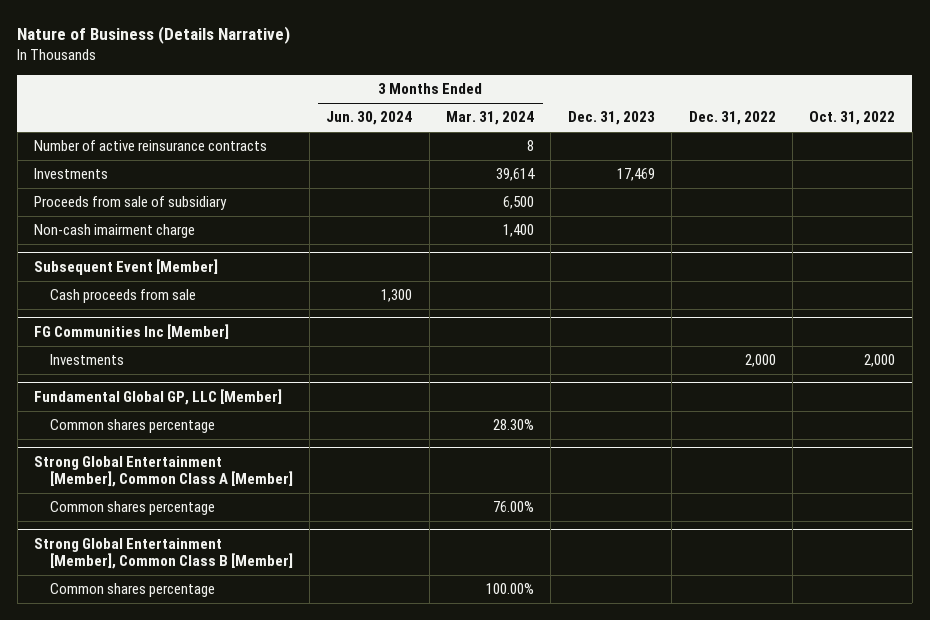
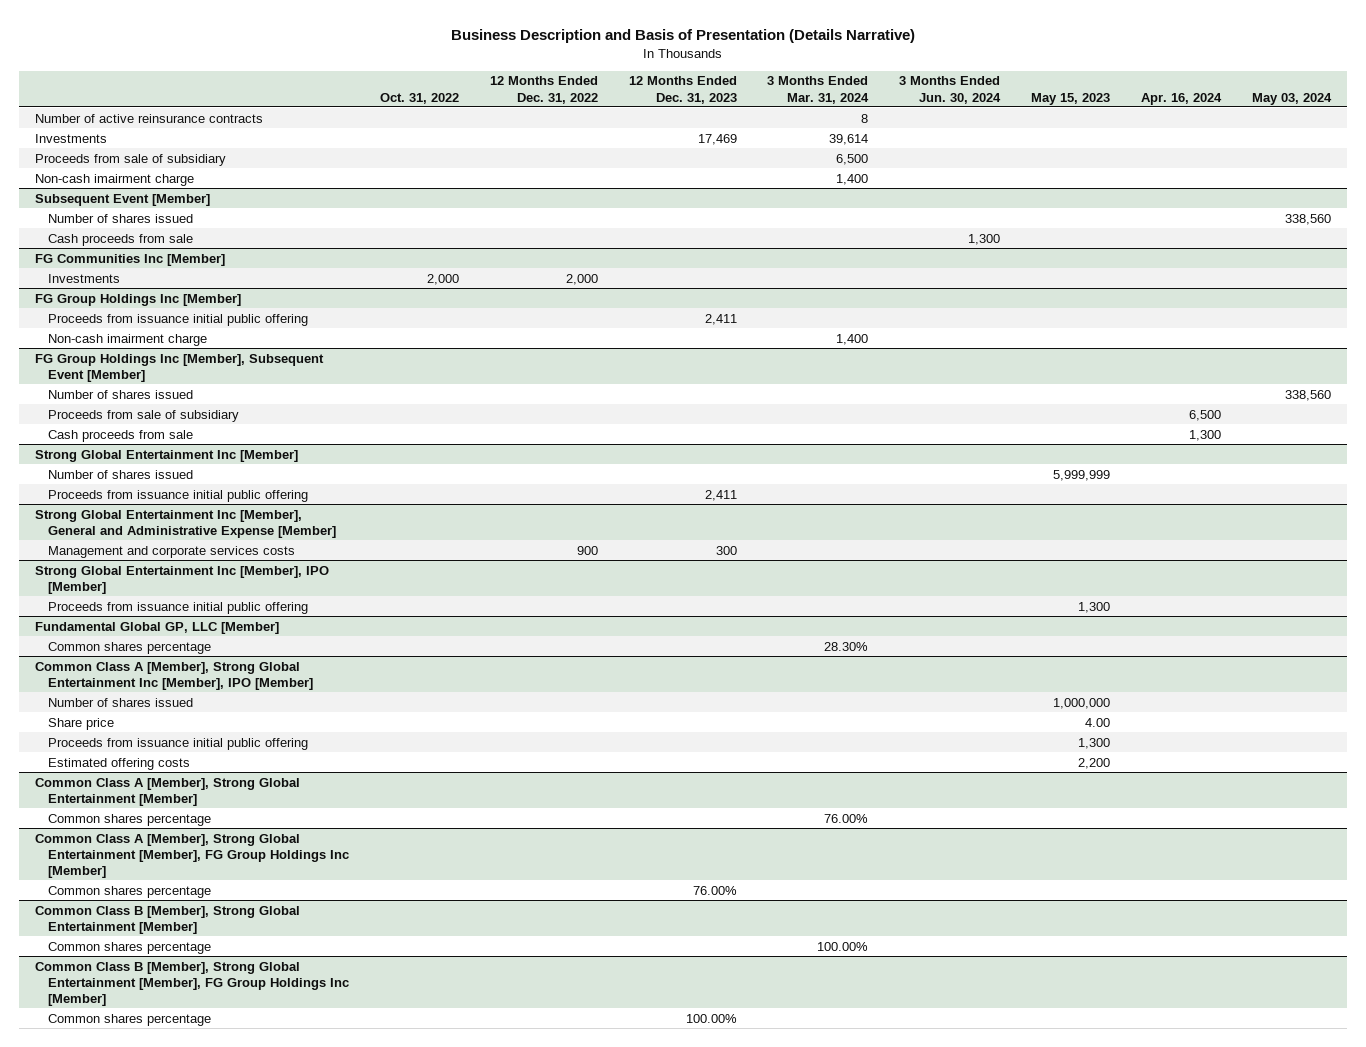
- Nature of Business (Details Narrative)
+ Business Description and Basis of Presentation (Details Narrative)
- | 3 Months Ended Jun. 30, 2024 | 3 Months Ended Mar. 31, 2024 | Dec. 31, 2023 | Dec. 31, 2022 | Oct. 31, 2022
+ | Oct. 31, 2022 | 12 Months Ended Dec. 31, 2022 | 12 Months Ended Dec. 31, 2023 | 3 Months Ended Mar. 31, 2024 | 3 Months Ended Jun. 30, 2024 | May 15, 2023 | Apr. 16, 2024 | May 03, 2024
@ Subsequent Event [Member]
+ Number of shares issued | | | | | | | | 338,560
+ FG Group Holdings Inc [Member]
+ Proceeds from issuance initial public offering | | | 2,411 | | | | |
+ Non-cash imairment charge | | | | 1,400 | | | |
+ FG Group Holdings Inc [Member], Subsequent Event [Member]
+ Number of shares issued | | | | | | | | 338,560
+ Proceeds from sale of subsidiary | | | | | | | 6,500 |
+ Cash proceeds from sale | | | | | | | 1,300 |
+ Strong Global Entertainment Inc [Member]
+ Number of shares issued | | | | | | 5,999,999 | |
+ Proceeds from issuance initial public offering | | | 2,411 | | | | |
+ Strong Global Entertainment Inc [Member], General and Administrative Expense [Member]
+ Management and corporate services costs | | 900 | 300 | | | | |
+ Strong Global Entertainment Inc [Member], IPO [Member]
+ Proceeds from issuance initial public offering | | | | | | 1,300 | |
- Strong Global Entertainment [Member], Common Class A [Member]
+ Common Class A [Member], Strong Global Entertainment Inc [Member], IPO [Member]
+ Number of shares issued | | | | | | 1,000,000 | |
+ Share price | | | | | | 4.00 | |
+ Proceeds from issuance initial public offering | | | | | | 1,300 | |
+ Estimated offering costs | | | | | | 2,200 | |
+ Common Class A [Member], Strong Global Entertainment [Member]
- Strong Global Entertainment [Member], Common Class B [Member]
+ Common Class A [Member], Strong Global Entertainment [Member], FG Group Holdings Inc [Member]
+ Common shares percentage | | | 76.00% | | | | |
+ Common Class B [Member], Strong Global Entertainment [Member]
+ Common Class B [Member], Strong Global Entertainment [Member], FG Group Holdings Inc [Member]
+ Common shares percentage | | | 100.00% | | | | |

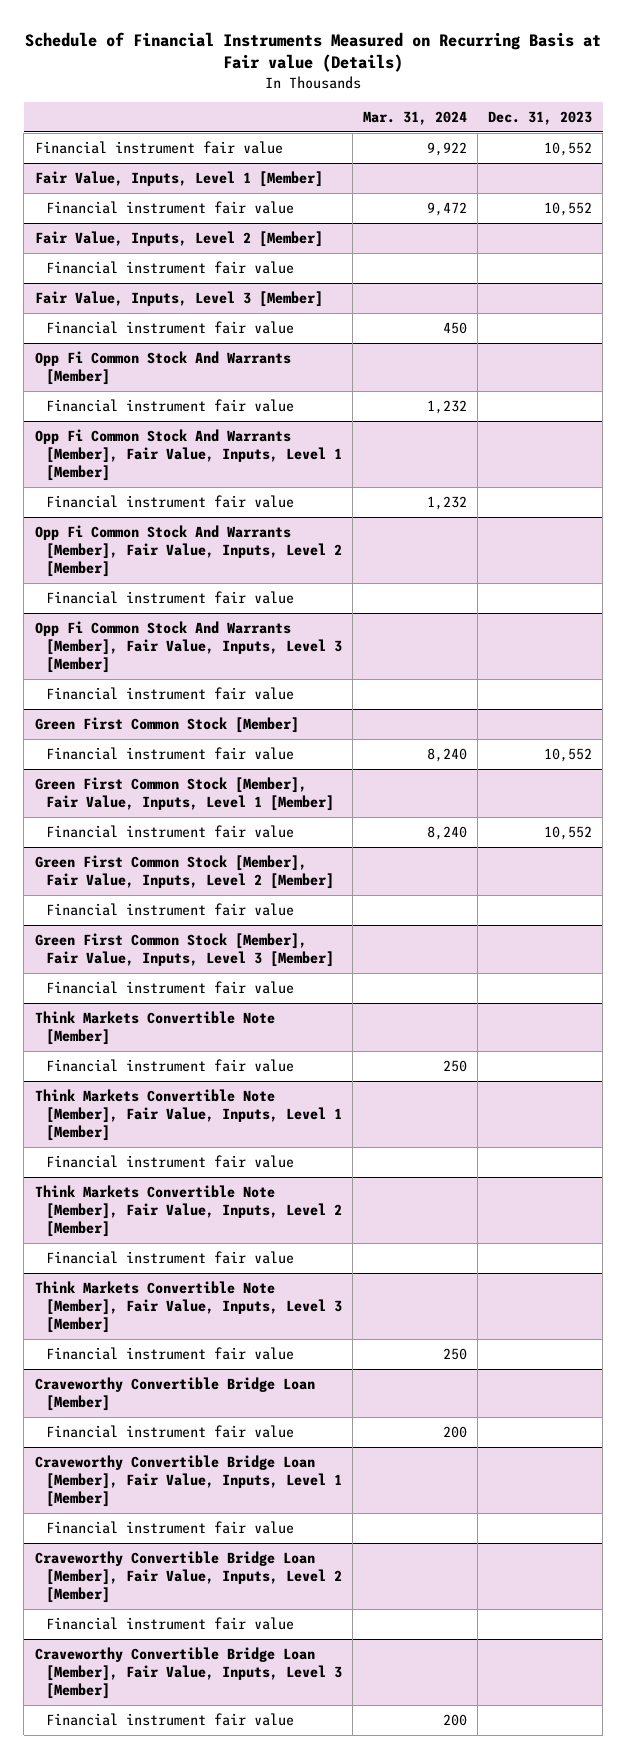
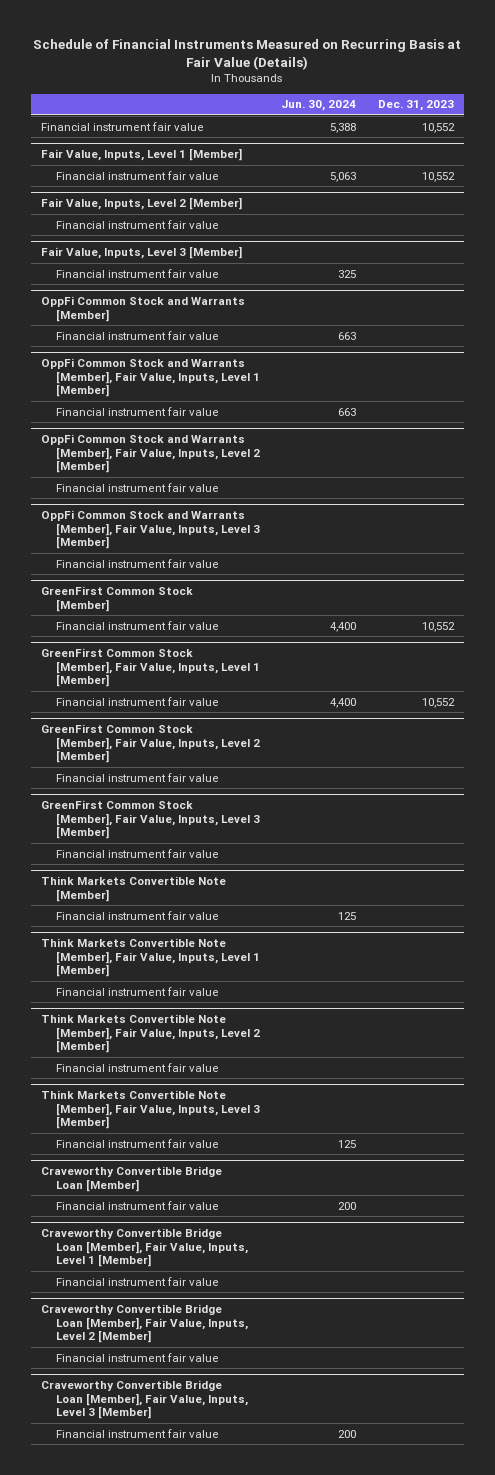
- Schedule of Financial Instruments Measured on Recurring Basis at Fair value (Details)
+ Schedule of Financial Instruments Measured on Recurring Basis at Fair Value (Details)
- | Mar. 31, 2024 | Dec. 31, 2023
+ | Jun. 30, 2024 | Dec. 31, 2023
- Opp Fi Common Stock And Warrants [Member]
+ OppFi Common Stock and Warrants [Member]
- Opp Fi Common Stock And Warrants [Member], Fair Value, Inputs, Level 1 [Member]
+ OppFi Common Stock and Warrants [Member], Fair Value, Inputs, Level 1 [Member]
- Opp Fi Common Stock And Warrants [Member], Fair Value, Inputs, Level 2 [Member]
+ OppFi Common Stock and Warrants [Member], Fair Value, Inputs, Level 2 [Member]
- Opp Fi Common Stock And Warrants [Member], Fair Value, Inputs, Level 3 [Member]
+ OppFi Common Stock and Warrants [Member], Fair Value, Inputs, Level 3 [Member]
- Green First Common Stock [Member]
+ GreenFirst Common Stock [Member]
- Green First Common Stock [Member], Fair Value, Inputs, Level 1 [Member]
+ GreenFirst Common Stock [Member], Fair Value, Inputs, Level 1 [Member]
- Green First Common Stock [Member], Fair Value, Inputs, Level 2 [Member]
+ GreenFirst Common Stock [Member], Fair Value, Inputs, Level 2 [Member]
- Green First Common Stock [Member], Fair Value, Inputs, Level 3 [Member]
+ GreenFirst Common Stock [Member], Fair Value, Inputs, Level 3 [Member]

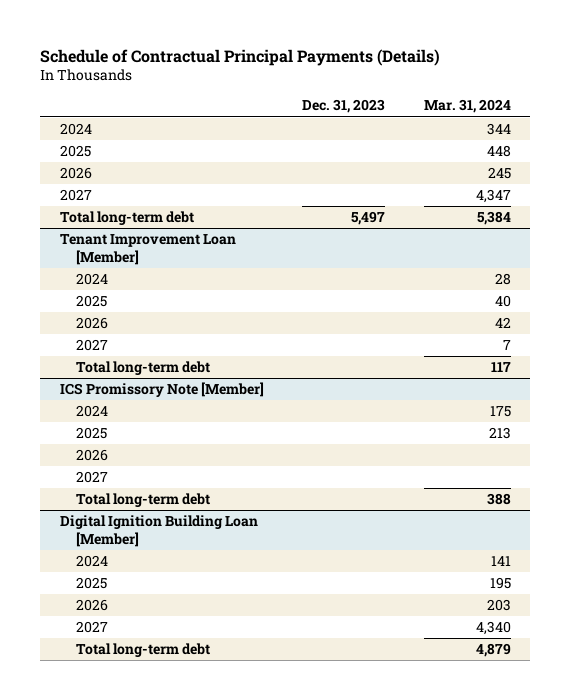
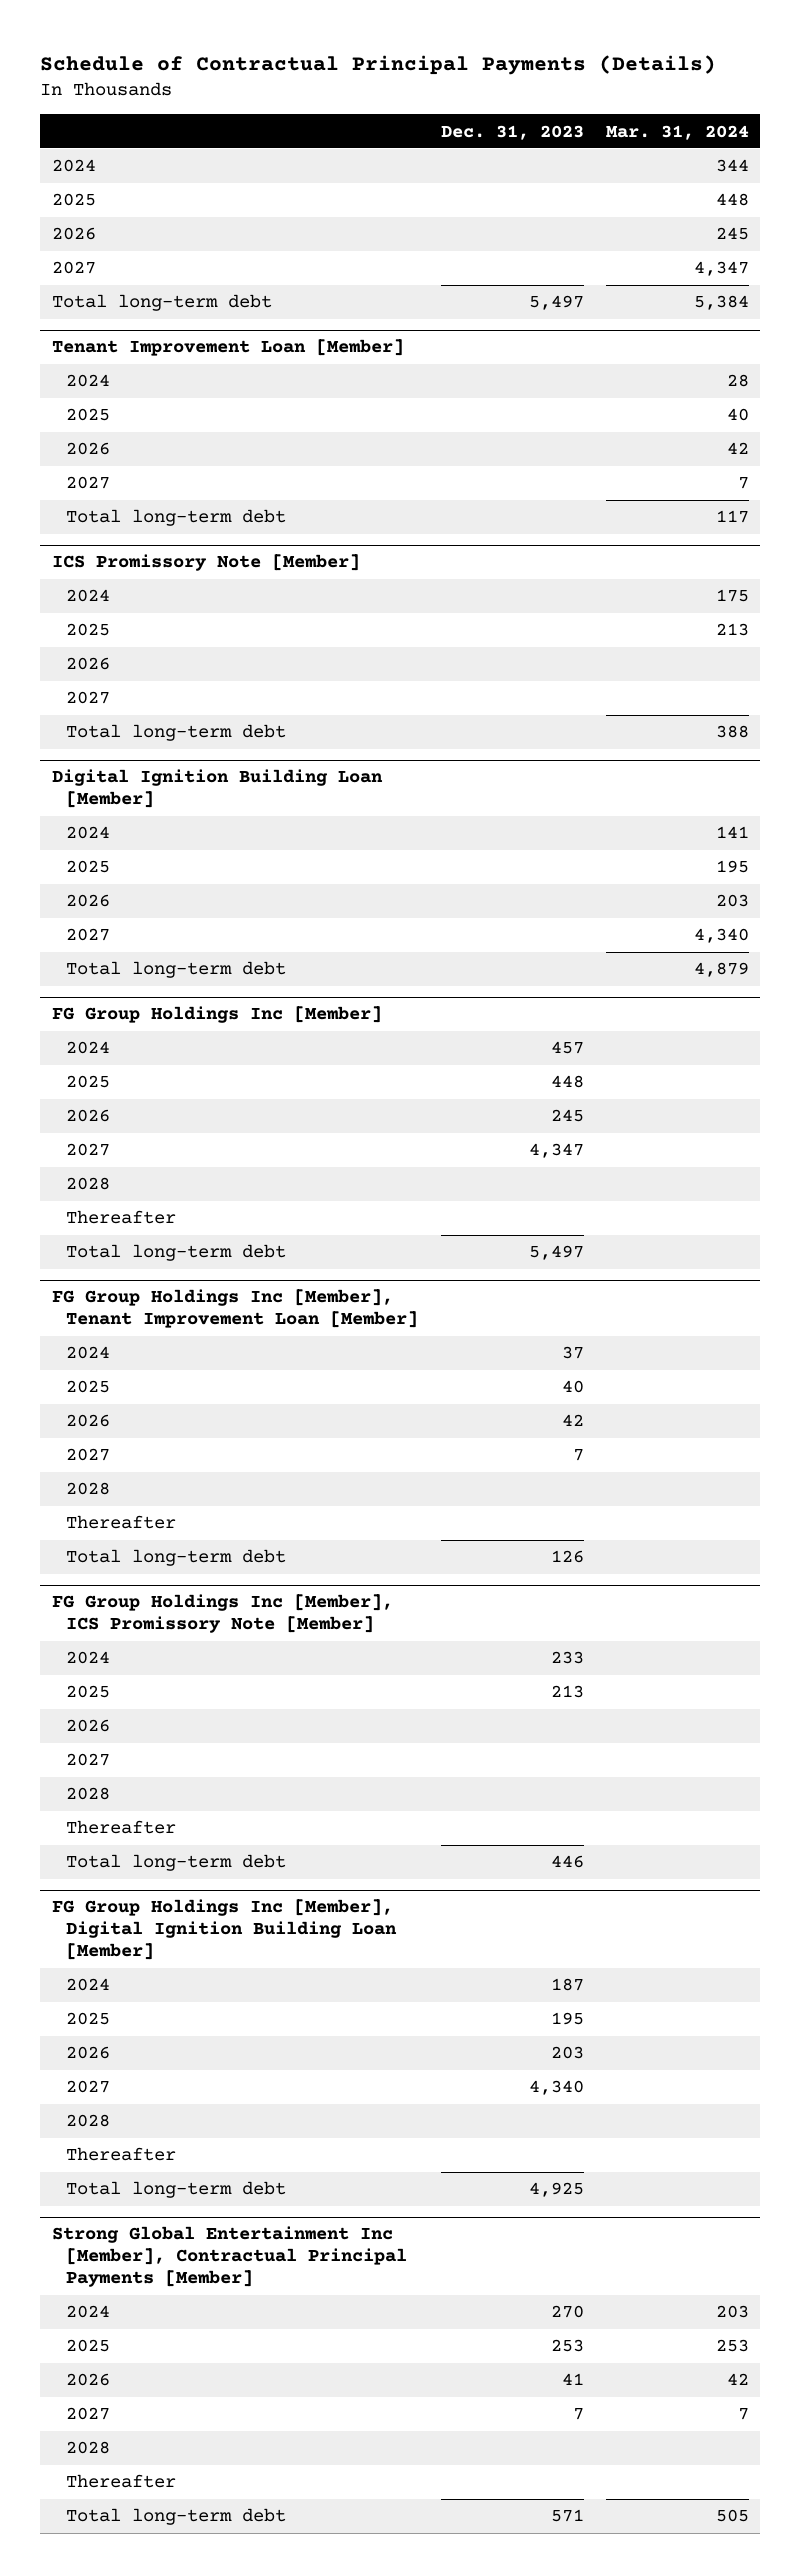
+ FG Group Holdings Inc [Member]
+ 2024 | 457 |
+ 2025 | 448 |
+ 2026 | 245 |
+ 2027 | 4,347 |
+ 2028
+ Thereafter
+ Total long-term debt | 5,497 |
+ FG Group Holdings Inc [Member], Tenant Improvement Loan [Member]
+ 2024 | 37 |
+ 2025 | 40 |
+ 2026 | 42 |
+ 2027 | 7 |
+ 2028
+ Thereafter
+ Total long-term debt | 126 |
+ FG Group Holdings Inc [Member], ICS Promissory Note [Member]
+ 2024 | 233 |
+ 2025 | 213 |
+ 2026
+ 2027
+ 2028
+ Thereafter
+ Total long-term debt | 446 |
+ FG Group Holdings Inc [Member], Digital Ignition Building Loan [Member]
+ 2024 | 187 |
+ 2025 | 195 |
+ 2026 | 203 |
+ 2027 | 4,340 |
+ 2028
+ Thereafter
+ Total long-term debt | 4,925 |
+ Strong Global Entertainment Inc [Member], Contractual Principal Payments [Member]
+ 2024 | 270 | 203
+ 2025 | 253 | 253
+ 2026 | 41 | 42
+ 2027 | 7 | 7
+ 2028
+ Thereafter
+ Total long-term debt | 571 | 505

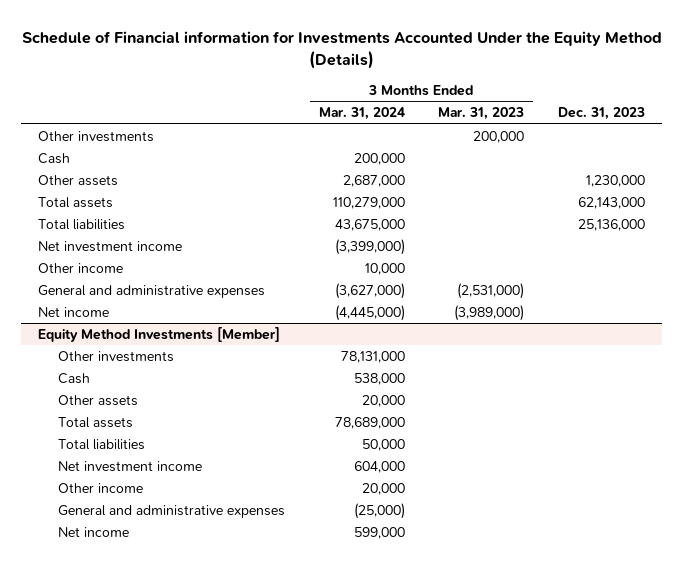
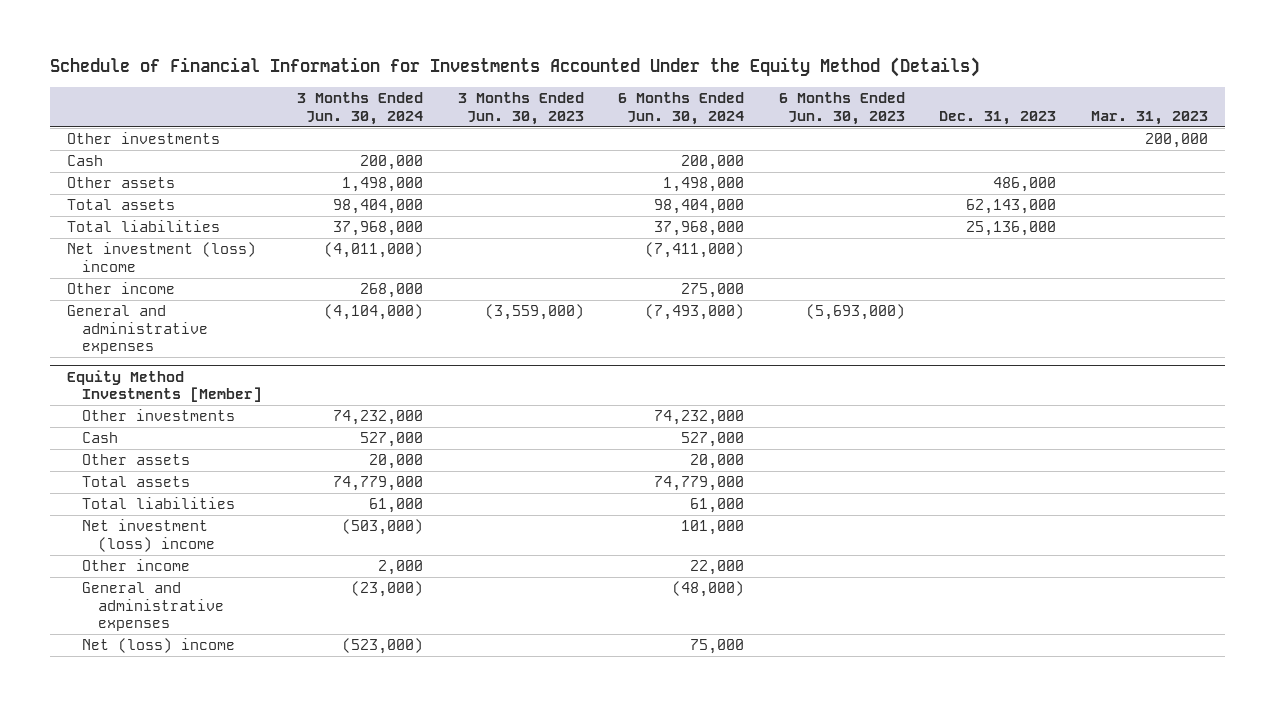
- Schedule of Financial information for Investments Accounted Under the Equity Method (Details)
+ Schedule of Financial Information for Investments Accounted Under the Equity Method (Details)
- | 3 Months Ended Mar. 31, 2024 | 3 Months Ended Mar. 31, 2023 | Dec. 31, 2023
+ | 3 Months Ended Jun. 30, 2024 | 3 Months Ended Jun. 30, 2023 | 6 Months Ended Jun. 30, 2024 | 6 Months Ended Jun. 30, 2023 | Dec. 31, 2023 | Mar. 31, 2023
- Other assets | 2,687,000 | | 1,230,000
+ Other assets | 1,498,000 | | 1,498,000 | | 486,000 |
- Net investment income | (3,399,000) | |
+ Net investment (loss) income | (4,011,000) | | (7,411,000) | | |
- Net income | (4,445,000) | (3,989,000) |
@ Equity Method Investments [Member]
- Net investment income | 604,000 | |
+ Net investment (loss) income | (503,000) | | 101,000 | | |
- Net income | 599,000 | |
+ Net (loss) income | (523,000) | | 75,000 | | |

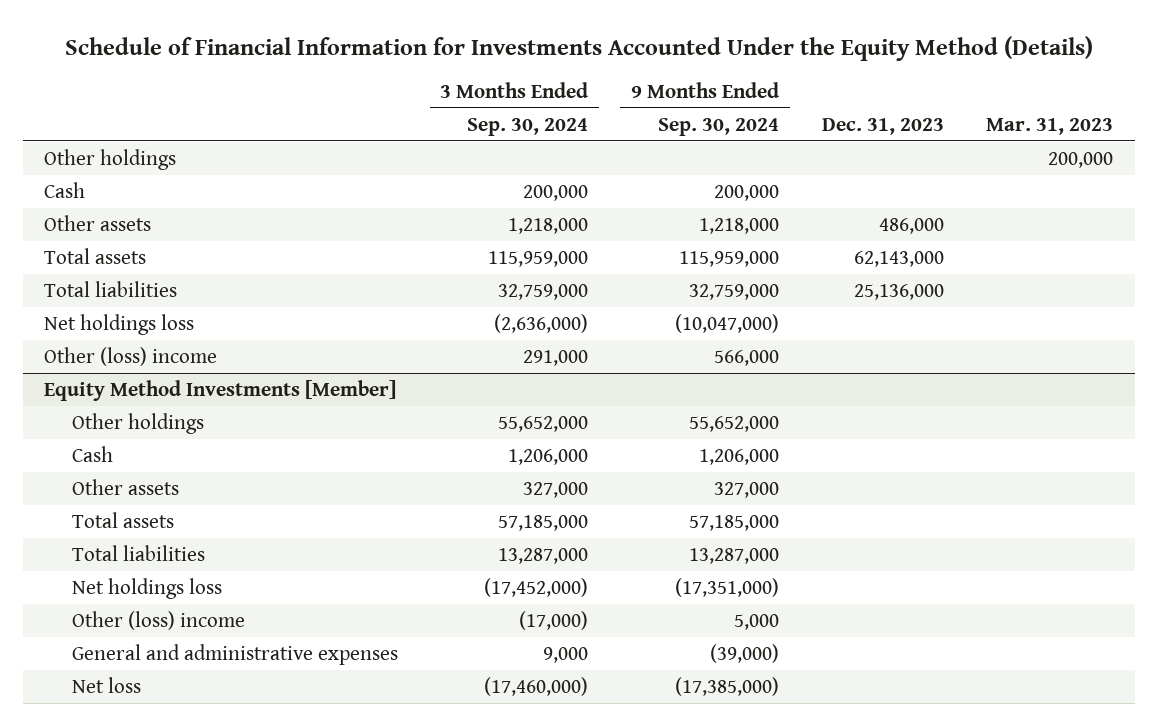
- | 3 Months Ended Jun. 30, 2024 | 3 Months Ended Jun. 30, 2023 | 6 Months Ended Jun. 30, 2024 | 6 Months Ended Jun. 30, 2023 | Dec. 31, 2023 | Mar. 31, 2023
+ | 3 Months Ended Sep. 30, 2024 | 9 Months Ended Sep. 30, 2024 | Dec. 31, 2023 | Mar. 31, 2023
- Other investments | | | | | | 200,000
+ Other holdings | | | | 200,000
- Net investment (loss) income | (4,011,000) | | (7,411,000) | | |
- Other income | 268,000 | | 275,000 | | |
- General and administrative expenses | (4,104,000) | (3,559,000) | (7,493,000) | (5,693,000) | |
+ Net holdings loss | (2,636,000) | (10,047,000) | |
+ Other (loss) income | 291,000 | 566,000 | |
@ Equity Method Investments [Member]
- Other investments | 74,232,000 | | 74,232,000 | | |
+ Other holdings | 55,652,000 | 55,652,000 | |
- Net investment (loss) income | (503,000) | | 101,000 | | |
- Other income | 2,000 | | 22,000 | | |
+ Net holdings loss | (17,452,000) | (17,351,000) | |
+ Other (loss) income | (17,000) | 5,000 | |
- Net (loss) income | (523,000) | | 75,000 | | |
+ Net loss | (17,460,000) | (17,385,000) | |

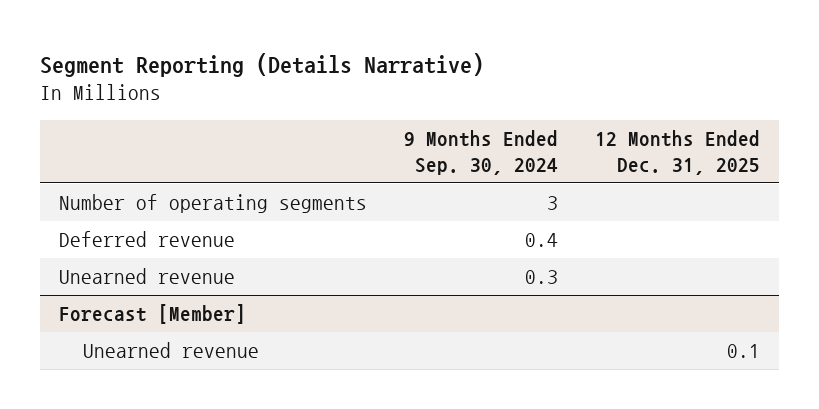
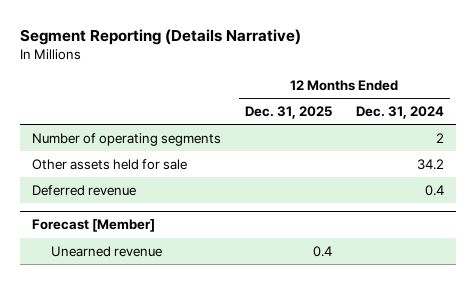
- | 9 Months Ended Sep. 30, 2024 | 12 Months Ended Dec. 31, 2025
+ | 12 Months Ended Dec. 31, 2025 | 12 Months Ended Dec. 31, 2024
+ Other assets held for sale | | 34.2
- Unearned revenue | 0.3 |
@ Forecast [Member]
- Unearned revenue | | 0.1
+ Unearned revenue | 0.4 |

